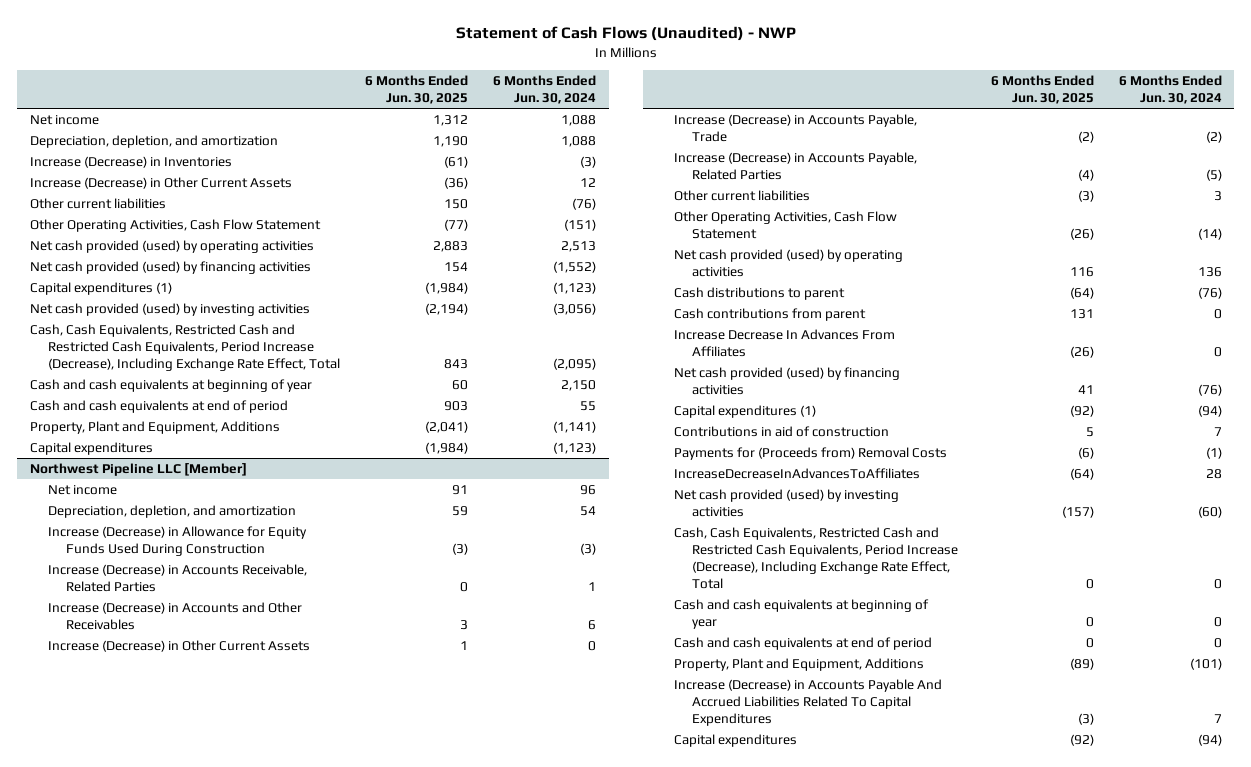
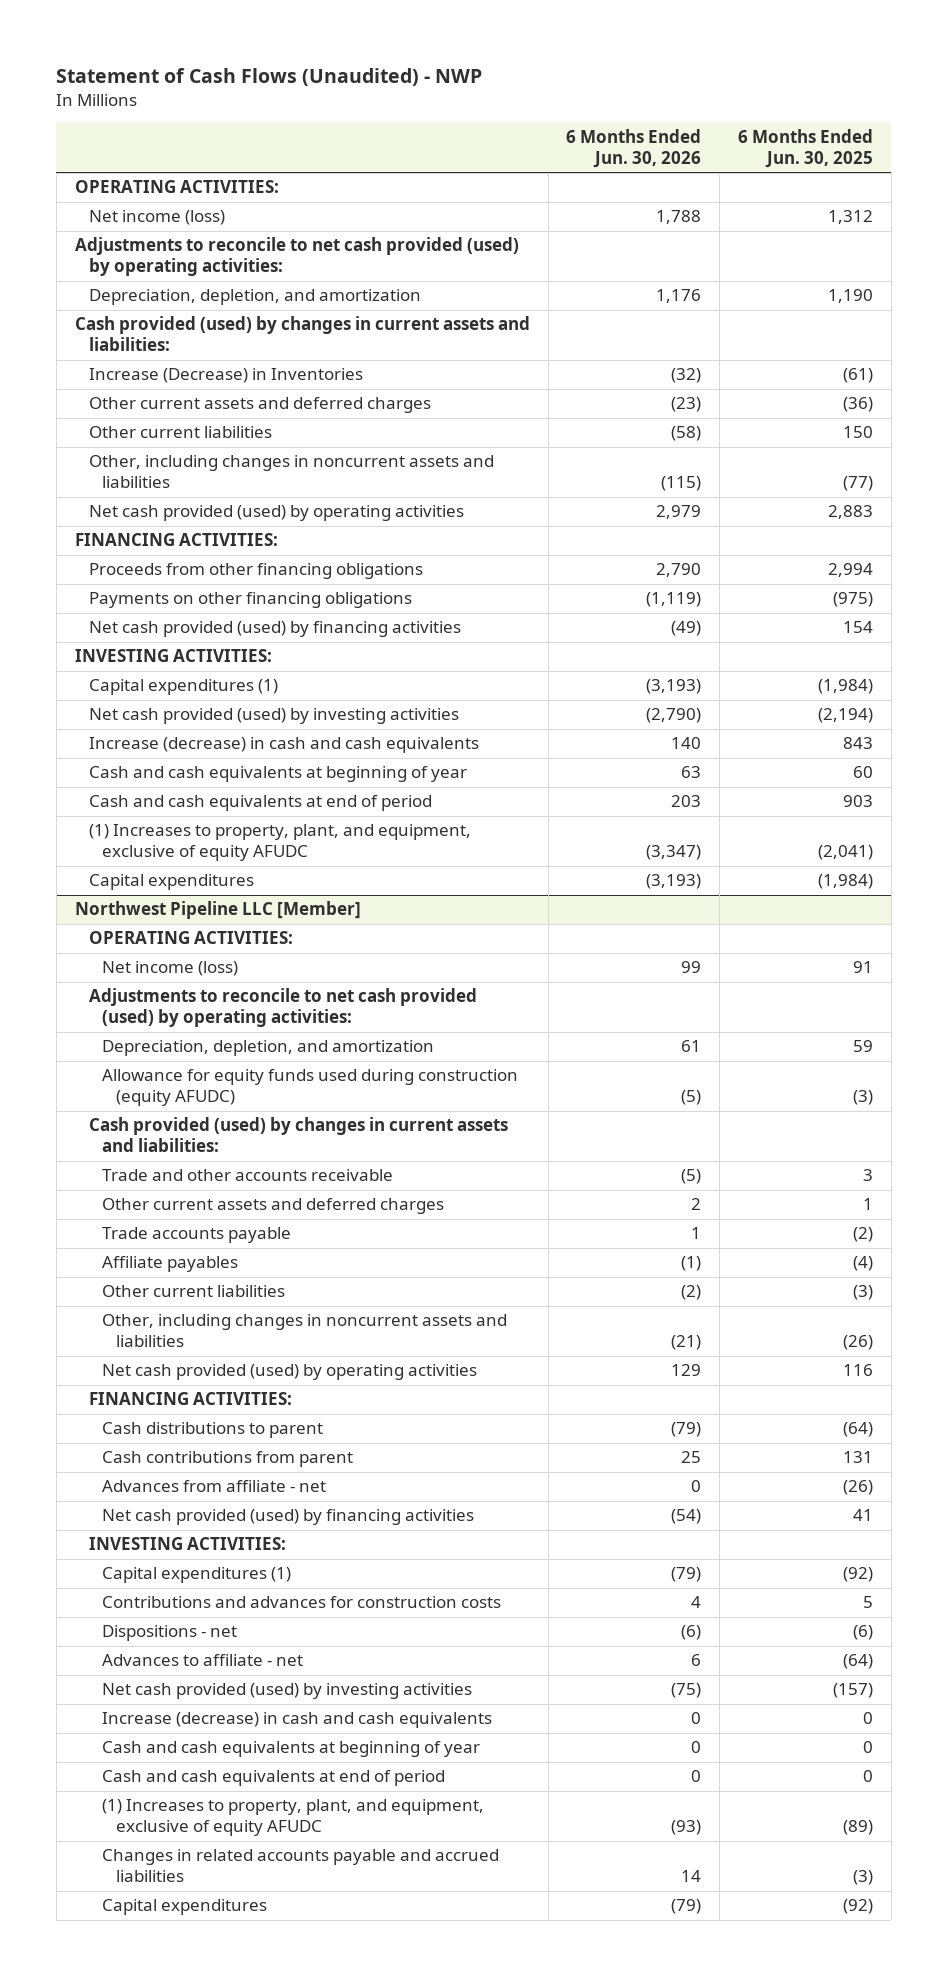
- | 6 Months Ended Jun. 30, 2025 | 6 Months Ended Jun. 30, 2024
+ | 6 Months Ended Jun. 30, 2026 | 6 Months Ended Jun. 30, 2025
- Net income | 1,312 | 1,088
+ OPERATING ACTIVITIES:
+ Net income (loss) | 1,788 | 1,312
+ Adjustments to reconcile to net cash provided (used) by operating activities:
+ Cash provided (used) by changes in current assets and liabilities:
- Increase (Decrease) in Other Current Assets | (36) | 12
+ Other current assets and deferred charges | (23) | (36)
- Other Operating Activities, Cash Flow Statement | (77) | (151)
+ Other, including changes in noncurrent assets and liabilities | (115) | (77)
+ FINANCING ACTIVITIES:
+ Proceeds from other financing obligations | 2,790 | 2,994
+ Payments on other financing obligations | (1,119) | (975)
+ INVESTING ACTIVITIES:
- Cash, Cash Equivalents, Restricted Cash and Restricted Cash Equivalents, Period Increase (Decrease), Including Exchange Rate Effect, Total | 843 | (2,095)
+ Increase (decrease) in cash and cash equivalents | 140 | 843
- Property, Plant and Equipment, Additions | (2,041) | (1,141)
+ (1) Increases to property, plant, and equipment, exclusive of equity AFUDC | (3,347) | (2,041)
@ Northwest Pipeline LLC [Member]
- Net income | 91 | 96
+ OPERATING ACTIVITIES:
+ Net income (loss) | 99 | 91
+ Adjustments to reconcile to net cash provided (used) by operating activities:
- Increase (Decrease) in Allowance for Equity Funds Used During Construction | (3) | (3)
- Increase (Decrease) in Accounts Receivable, Related Parties | 0 | 1
- Increase (Decrease) in Accounts and Other Receivables | 3 | 6
- Increase (Decrease) in Other Current Assets | 1 | 0
- Increase (Decrease) in Accounts Payable, Trade | (2) | (2)
- Increase (Decrease) in Accounts Payable, Related Parties | (4) | (5)
+ Allowance for equity funds used during construction (equity AFUDC) | (5) | (3)
+ Cash provided (used) by changes in current assets and liabilities:
+ Trade and other accounts receivable | (5) | 3
+ Other current assets and deferred charges | 2 | 1
+ Trade accounts payable | 1 | (2)
+ Affiliate payables | (1) | (4)
- Other Operating Activities, Cash Flow Statement | (26) | (14)
+ Other, including changes in noncurrent assets and liabilities | (21) | (26)
+ FINANCING ACTIVITIES:
- Increase Decrease In Advances From Affiliates | (26) | 0
+ Advances from affiliate - net | 0 | (26)
+ INVESTING ACTIVITIES:
- Contributions in aid of construction | 5 | 7
- Payments for (Proceeds from) Removal Costs | (6) | (1)
- IncreaseDecreaseInAdvancesToAffiliates | (64) | 28
+ Contributions and advances for construction costs | 4 | 5
+ Dispositions - net | (6) | (6)
+ Advances to affiliate - net | 6 | (64)
- Cash, Cash Equivalents, Restricted Cash and Restricted Cash Equivalents, Period Increase (Decrease), Including Exchange Rate Effect, Total | 0 | 0
+ Increase (decrease) in cash and cash equivalents | 0 | 0
- Property, Plant and Equipment, Additions | (89) | (101)
- Increase (Decrease) in Accounts Payable And Accrued Liabilities Related To Capital Expenditures | (3) | 7
+ (1) Increases to property, plant, and equipment, exclusive of equity AFUDC | (93) | (89)
+ Changes in related accounts payable and accrued liabilities | 14 | (3)

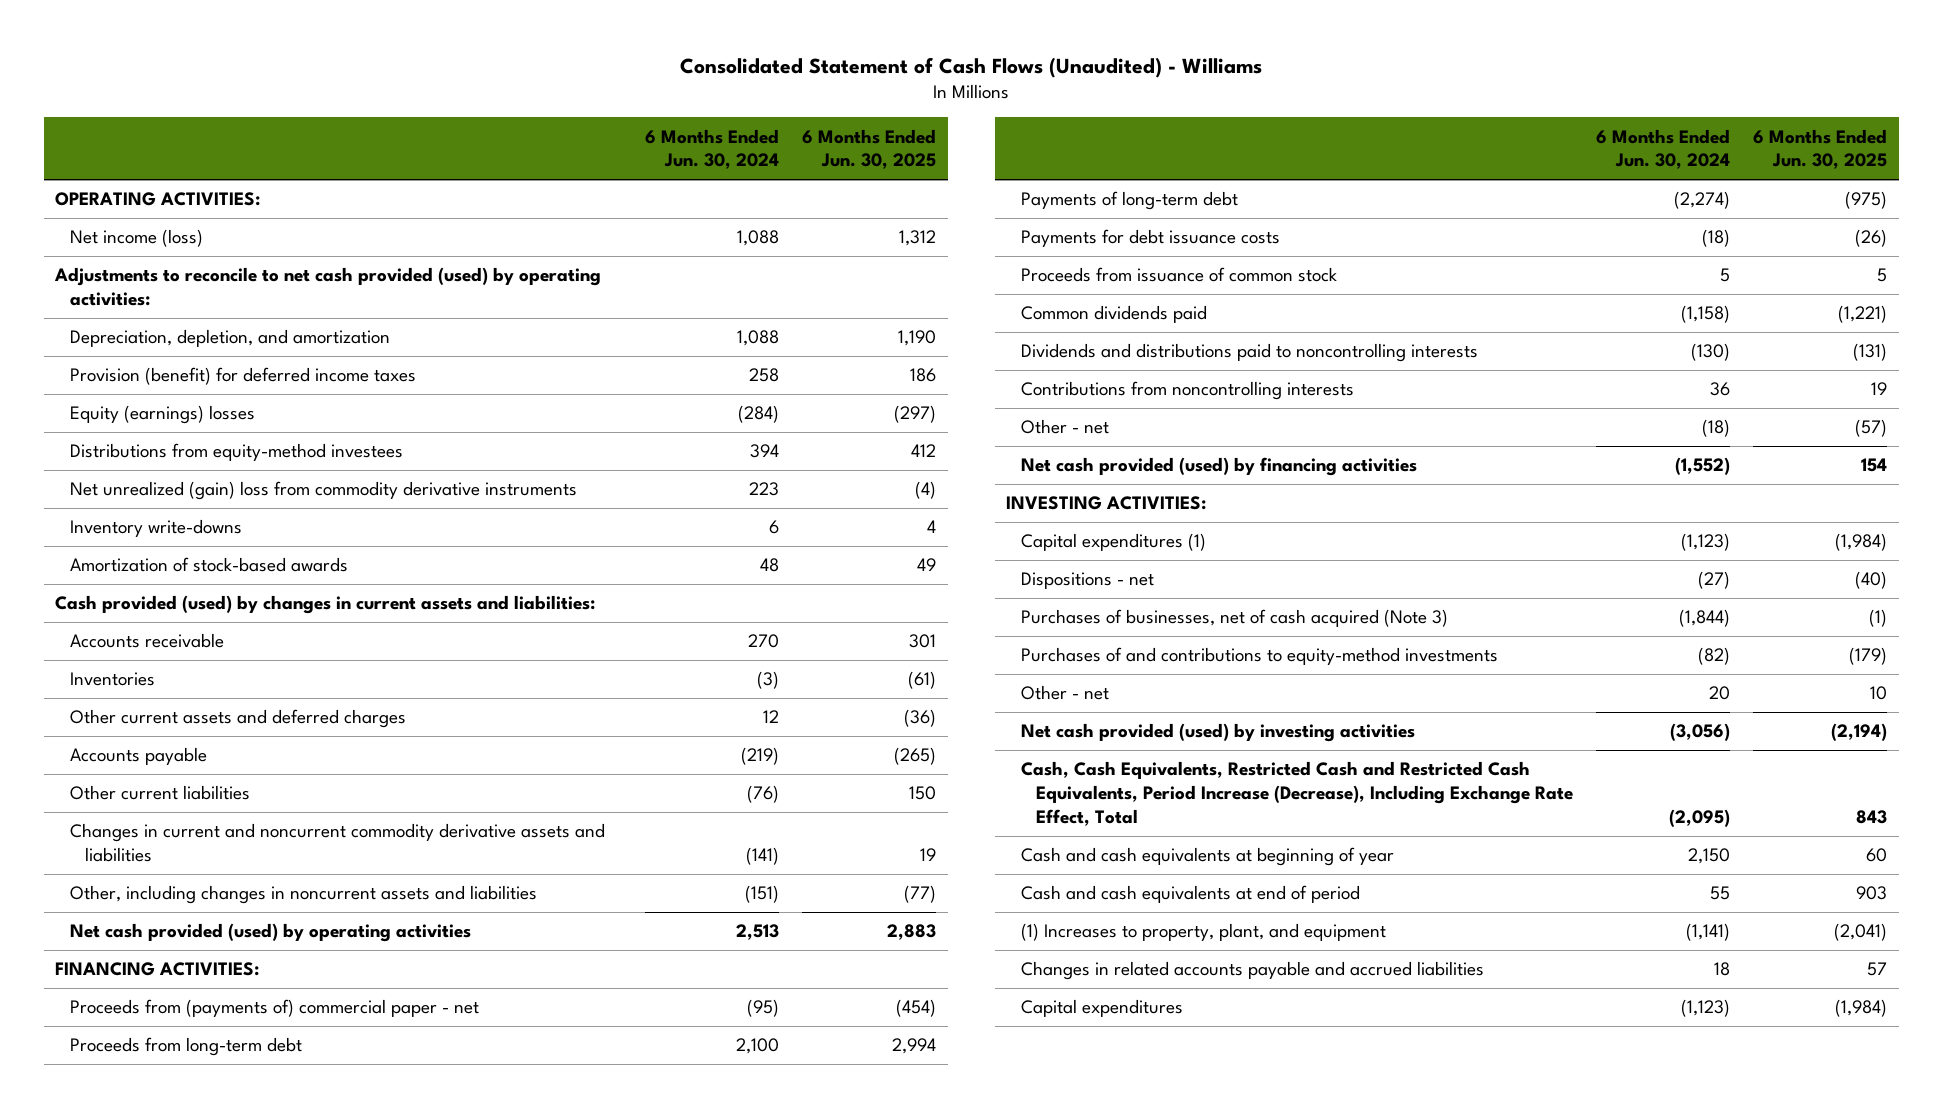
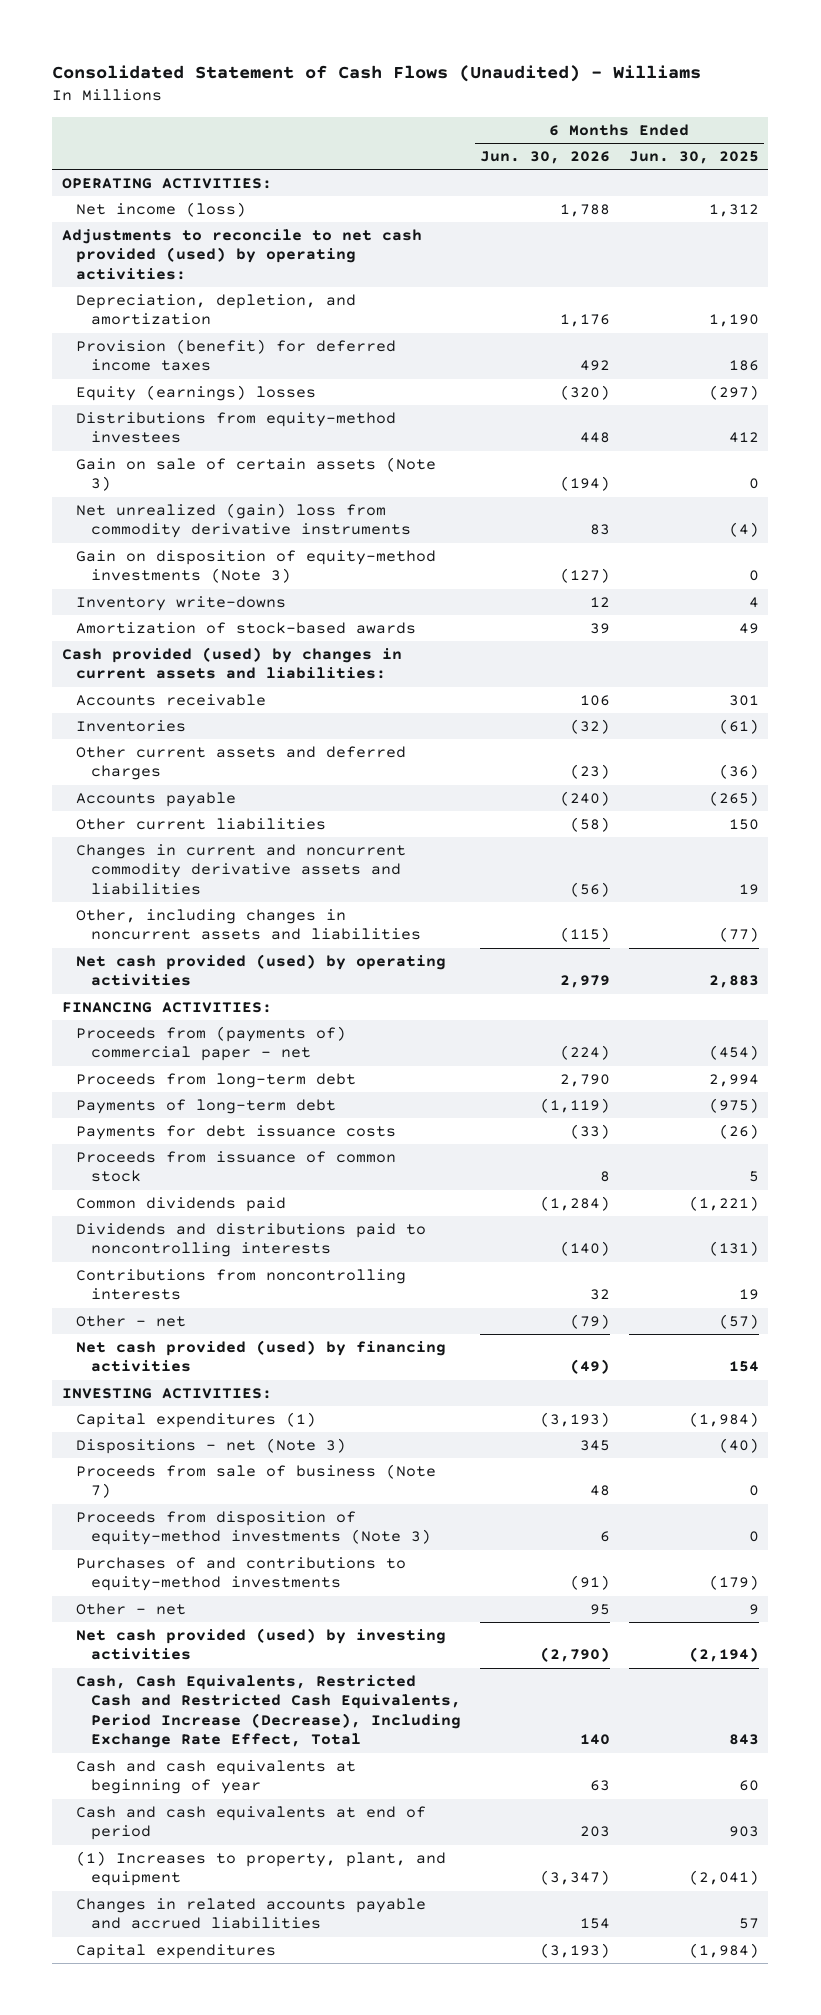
- | 6 Months Ended Jun. 30, 2024 | 6 Months Ended Jun. 30, 2025
+ | 6 Months Ended Jun. 30, 2026 | 6 Months Ended Jun. 30, 2025
+ Gain on sale of certain assets (Note 3) | (194) | 0
+ Gain on disposition of equity-method investments (Note 3) | (127) | 0
- Dispositions - net | (27) | (40)
- Purchases of businesses, net of cash acquired (Note 3) | (1,844) | (1)
+ Dispositions - net (Note 3) | 345 | (40)
+ Proceeds from sale of business (Note 7) | 48 | 0
+ Proceeds from disposition of equity-method investments (Note 3) | 6 | 0
- Other - net | 20 | 10
+ Other - net | 95 | 9

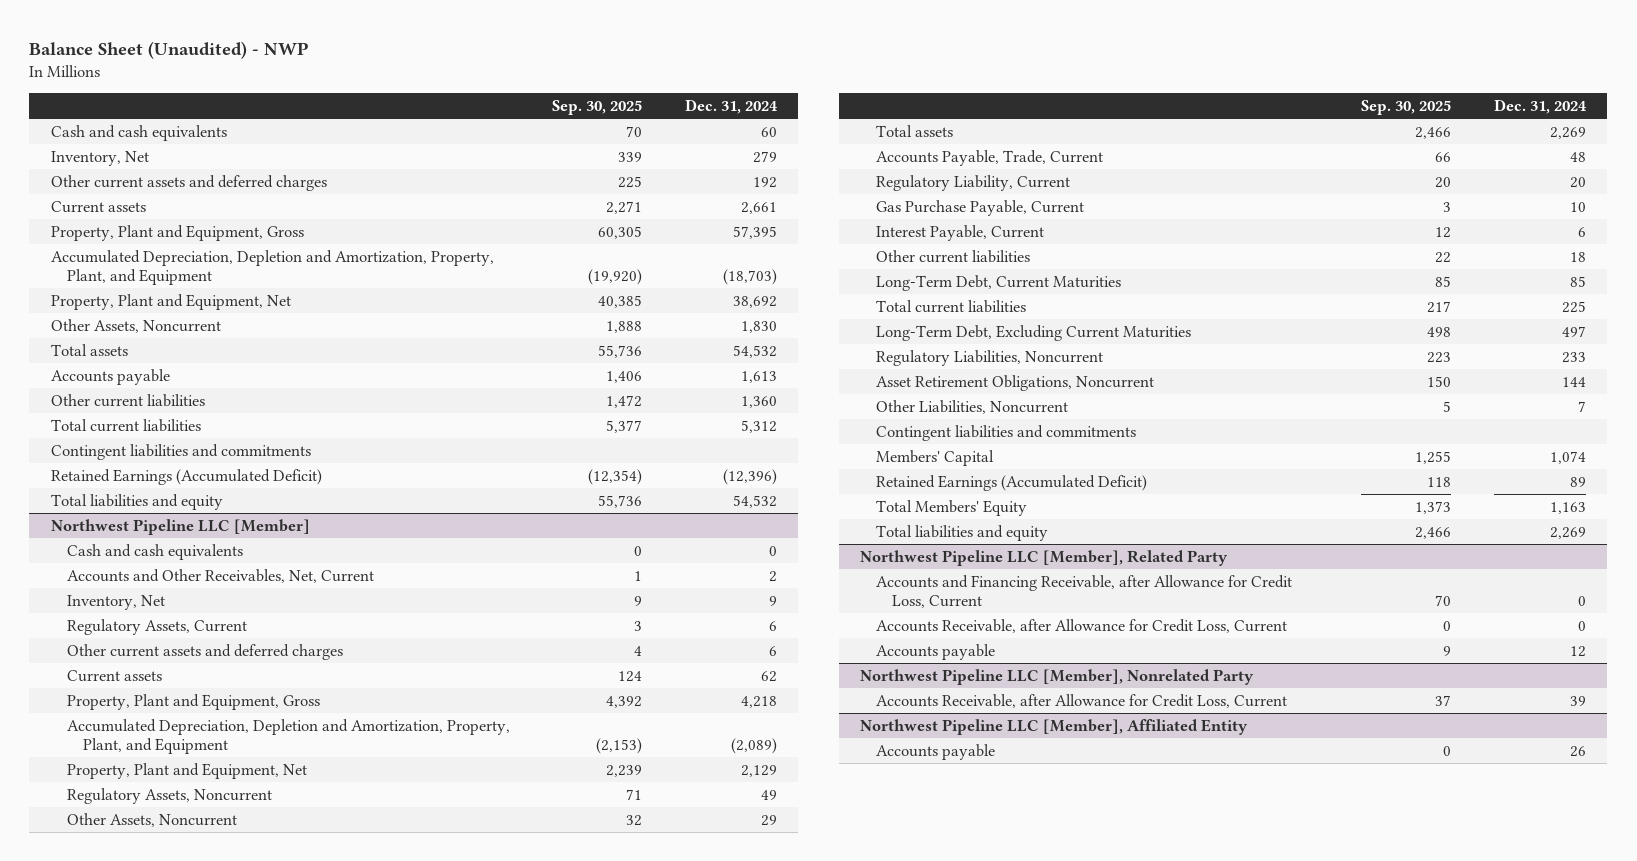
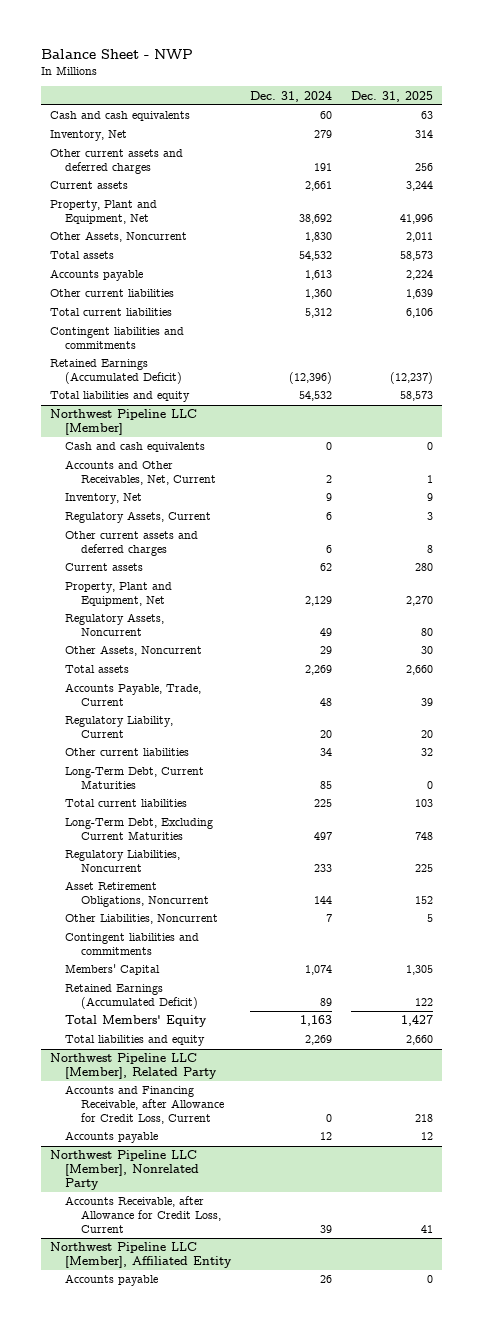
- Balance Sheet (Unaudited) - NWP
+ Balance Sheet - NWP
- | Sep. 30, 2025 | Dec. 31, 2024
+ | Dec. 31, 2024 | Dec. 31, 2025
- Other current assets and deferred charges | 225 | 192
+ Other current assets and deferred charges | 191 | 256
- Property, Plant and Equipment, Gross | 60,305 | 57,395
- Accumulated Depreciation, Depletion and Amortization, Property, Plant, and Equipment | (19,920) | (18,703)
@ Northwest Pipeline LLC [Member]
- Property, Plant and Equipment, Gross | 4,392 | 4,218
- Accumulated Depreciation, Depletion and Amortization, Property, Plant, and Equipment | (2,153) | (2,089)
- Gas Purchase Payable, Current | 3 | 10
- Interest Payable, Current | 12 | 6
- Other current liabilities | 22 | 18
+ Other current liabilities | 34 | 32
@ Northwest Pipeline LLC [Member], Related Party
- Accounts Receivable, after Allowance for Credit Loss, Current | 0 | 0

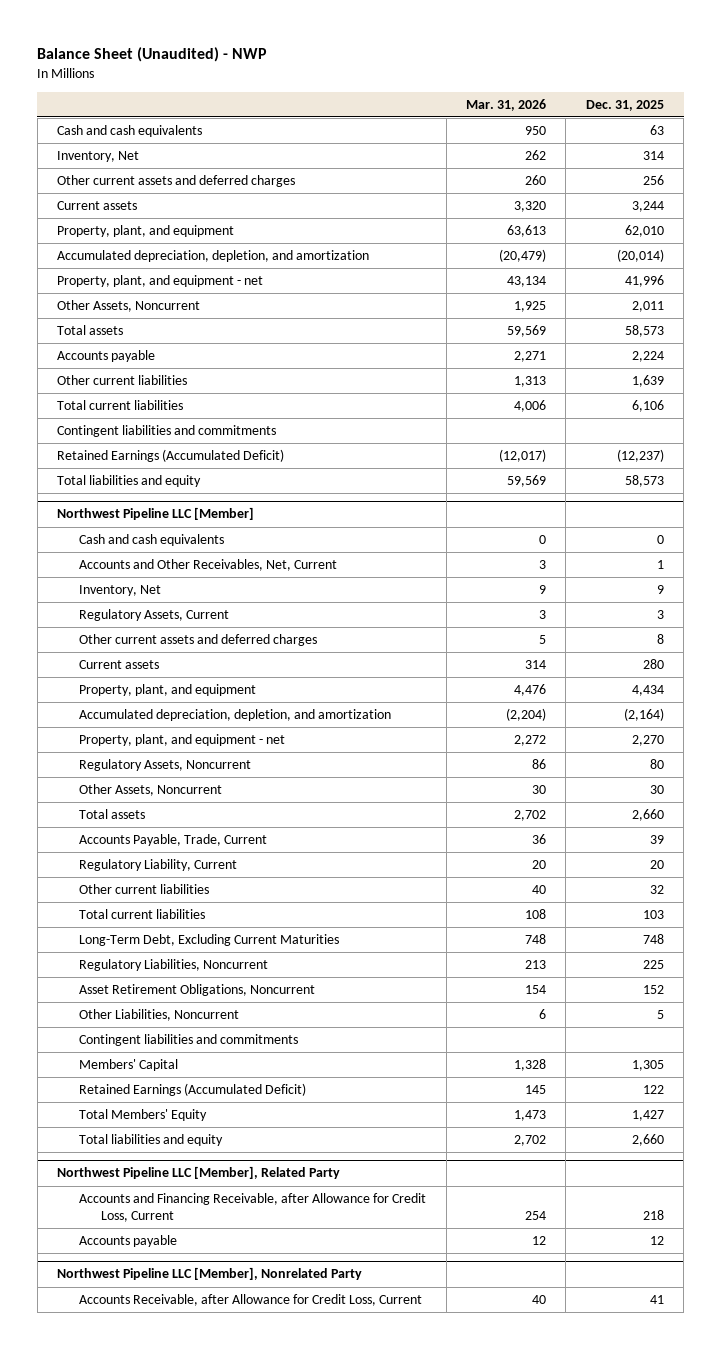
- Balance Sheet - NWP
+ Balance Sheet (Unaudited) - NWP
- | Dec. 31, 2024 | Dec. 31, 2025
+ | Mar. 31, 2026 | Dec. 31, 2025
- Property, Plant and Equipment, Net | 38,692 | 41,996
+ Property, plant, and equipment | 63,613 | 62,010
+ Accumulated depreciation, depletion, and amortization | (20,479) | (20,014)
+ Property, plant, and equipment - net | 43,134 | 41,996
@ Northwest Pipeline LLC [Member]
- Property, Plant and Equipment, Net | 2,129 | 2,270
+ Property, plant, and equipment | 4,476 | 4,434
+ Accumulated depreciation, depletion, and amortization | (2,204) | (2,164)
+ Property, plant, and equipment - net | 2,272 | 2,270
- Long-Term Debt, Current Maturities | 85 | 0
- Northwest Pipeline LLC [Member], Affiliated Entity
- Accounts payable | 26 | 0

